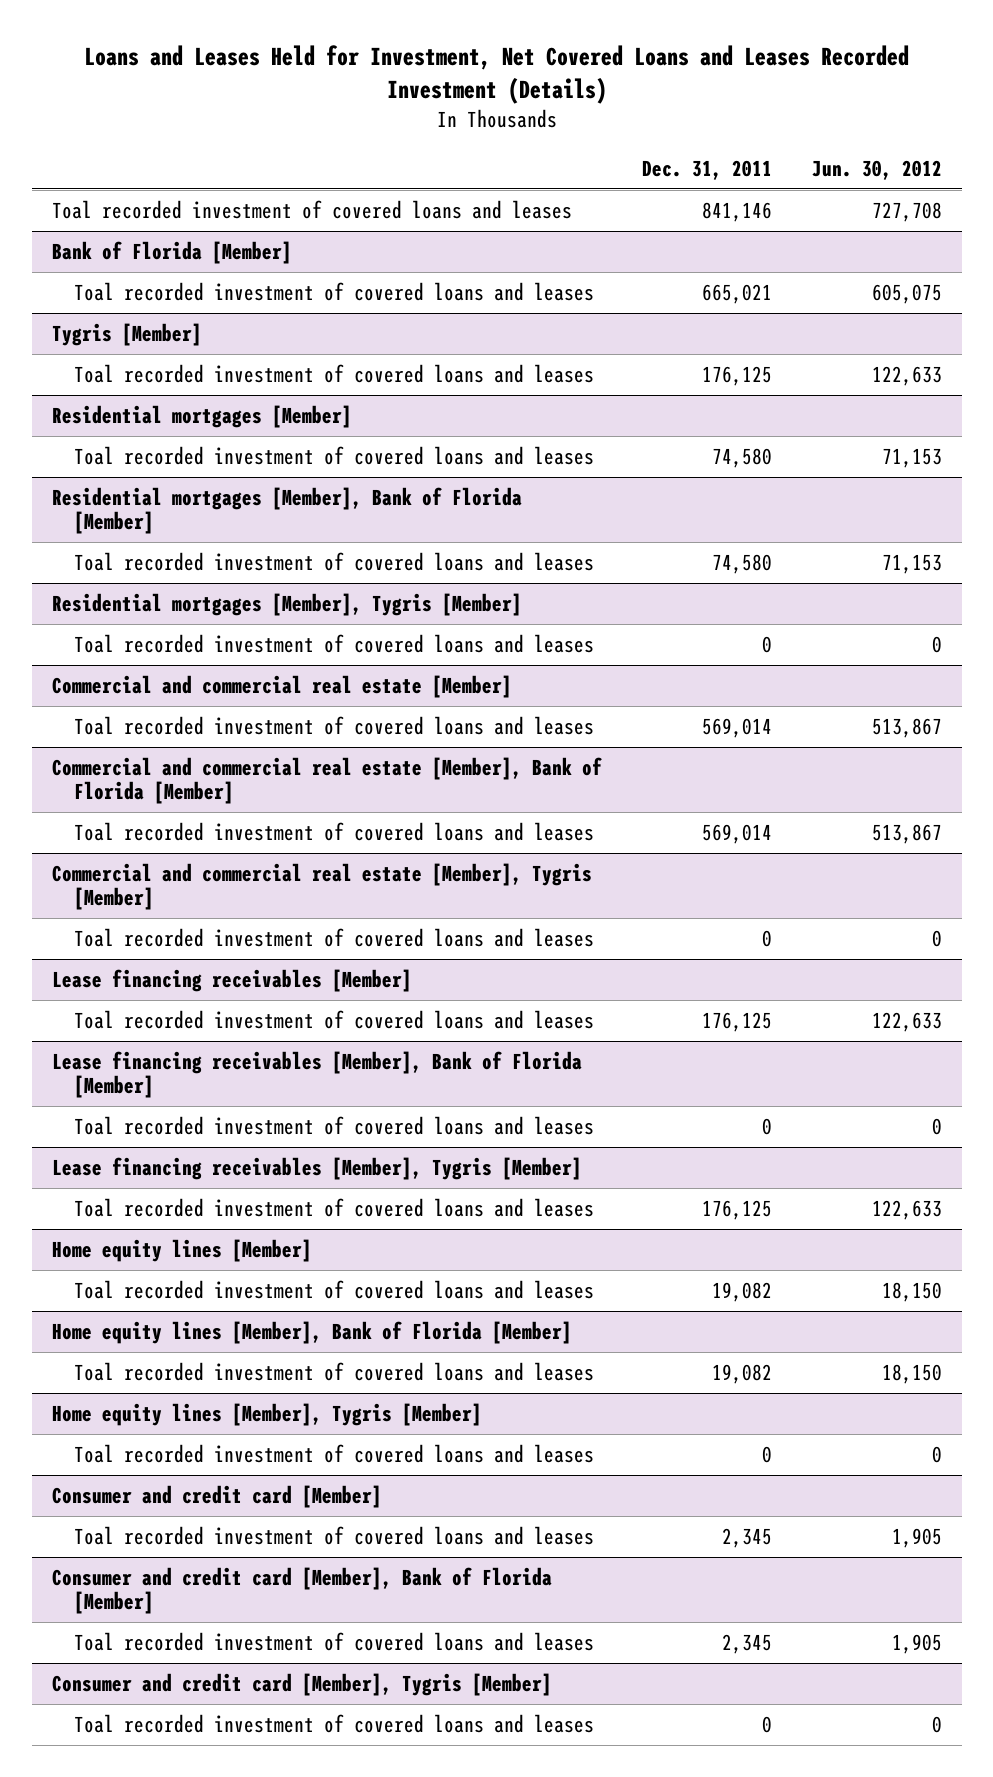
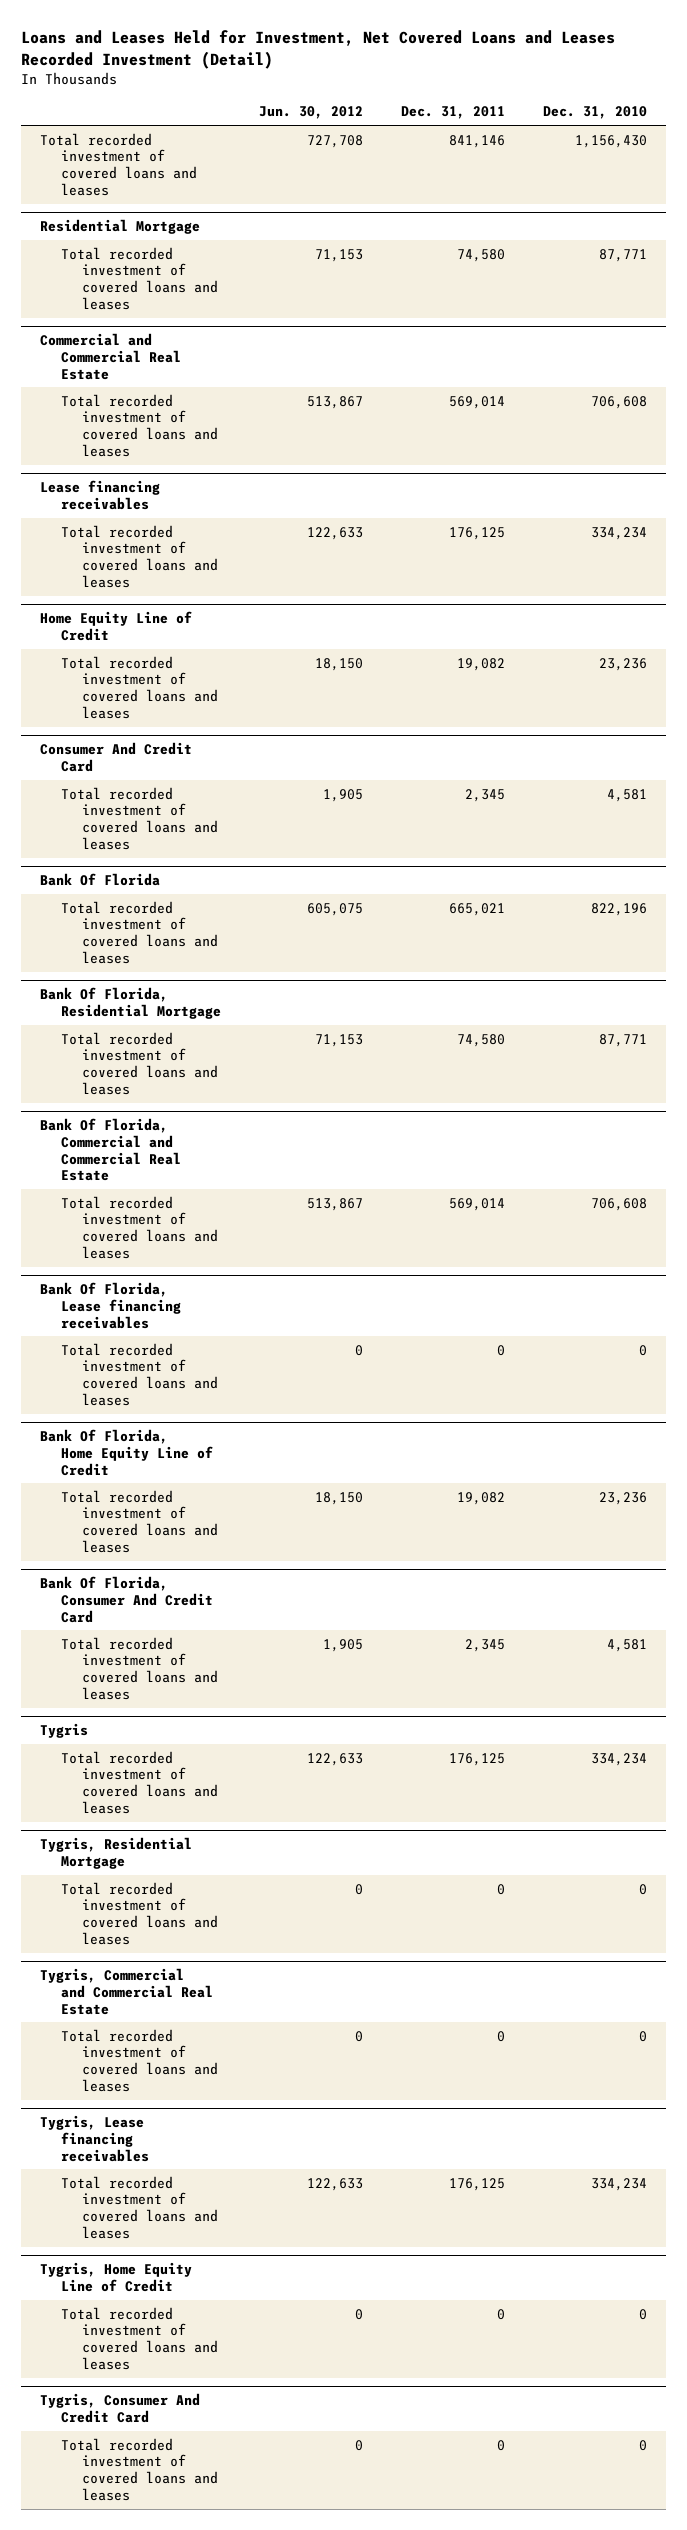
- Loans and Leases Held for Investment, Net Covered Loans and Leases Recorded Investment (Details)
+ Loans and Leases Held for Investment, Net Covered Loans and Leases Recorded Investment (Detail)
- | Dec. 31, 2011 | Jun. 30, 2012
+ | Jun. 30, 2012 | Dec. 31, 2011 | Dec. 31, 2010
- Toal recorded investment of covered loans and leases | 841,146 | 727,708
- Bank of Florida [Member]
- Toal recorded investment of covered loans and leases | 665,021 | 605,075
- Tygris [Member]
- Toal recorded investment of covered loans and leases | 176,125 | 122,633
- Residential mortgages [Member]
- Toal recorded investment of covered loans and leases | 74,580 | 71,153
- Residential mortgages [Member], Bank of Florida [Member]
- Toal recorded investment of covered loans and leases | 74,580 | 71,153
- Residential mortgages [Member], Tygris [Member]
- Toal recorded investment of covered loans and leases | 0 | 0
- Commercial and commercial real estate [Member]
- Toal recorded investment of covered loans and leases | 569,014 | 513,867
- Commercial and commercial real estate [Member], Bank of Florida [Member]
- Toal recorded investment of covered loans and leases | 569,014 | 513,867
- Commercial and commercial real estate [Member], Tygris [Member]
- Toal recorded investment of covered loans and leases | 0 | 0
- Lease financing receivables [Member]
- Toal recorded investment of covered loans and leases | 176,125 | 122,633
- Lease financing receivables [Member], Bank of Florida [Member]
- Toal recorded investment of covered loans and leases | 0 | 0
- Lease financing receivables [Member], Tygris [Member]
- Toal recorded investment of covered loans and leases | 176,125 | 122,633
- Home equity lines [Member]
- Toal recorded investment of covered loans and leases | 19,082 | 18,150
- Home equity lines [Member], Bank of Florida [Member]
- Toal recorded investment of covered loans and leases | 19,082 | 18,150
- Home equity lines [Member], Tygris [Member]
- Toal recorded investment of covered loans and leases | 0 | 0
- Consumer and credit card [Member]
- Toal recorded investment of covered loans and leases | 2,345 | 1,905
- Consumer and credit card [Member], Bank of Florida [Member]
- Toal recorded investment of covered loans and leases | 2,345 | 1,905
- Consumer and credit card [Member], Tygris [Member]
- Toal recorded investment of covered loans and leases | 0 | 0
+ Total recorded investment of covered loans and leases | 727,708 | 841,146 | 1,156,430
+ Residential Mortgage
+ Total recorded investment of covered loans and leases | 71,153 | 74,580 | 87,771
+ Commercial and Commercial Real Estate
+ Total recorded investment of covered loans and leases | 513,867 | 569,014 | 706,608
+ Lease financing receivables
+ Total recorded investment of covered loans and leases | 122,633 | 176,125 | 334,234
+ Home Equity Line of Credit
+ Total recorded investment of covered loans and leases | 18,150 | 19,082 | 23,236
+ Consumer And Credit Card
+ Total recorded investment of covered loans and leases | 1,905 | 2,345 | 4,581
+ Bank Of Florida
+ Total recorded investment of covered loans and leases | 605,075 | 665,021 | 822,196
+ Bank Of Florida, Residential Mortgage
+ Total recorded investment of covered loans and leases | 71,153 | 74,580 | 87,771
+ Bank Of Florida, Commercial and Commercial Real Estate
+ Total recorded investment of covered loans and leases | 513,867 | 569,014 | 706,608
+ Bank Of Florida, Lease financing receivables
+ Total recorded investment of covered loans and leases | 0 | 0 | 0
+ Bank Of Florida, Home Equity Line of Credit
+ Total recorded investment of covered loans and leases | 18,150 | 19,082 | 23,236
+ Bank Of Florida, Consumer And Credit Card
+ Total recorded investment of covered loans and leases | 1,905 | 2,345 | 4,581
+ Tygris
+ Total recorded investment of covered loans and leases | 122,633 | 176,125 | 334,234
+ Tygris, Residential Mortgage
+ Total recorded investment of covered loans and leases | 0 | 0 | 0
+ Tygris, Commercial and Commercial Real Estate
+ Total recorded investment of covered loans and leases | 0 | 0 | 0
+ Tygris, Lease financing receivables
+ Total recorded investment of covered loans and leases | 122,633 | 176,125 | 334,234
+ Tygris, Home Equity Line of Credit
+ Total recorded investment of covered loans and leases | 0 | 0 | 0
+ Tygris, Consumer And Credit Card
+ Total recorded investment of covered loans and leases | 0 | 0 | 0

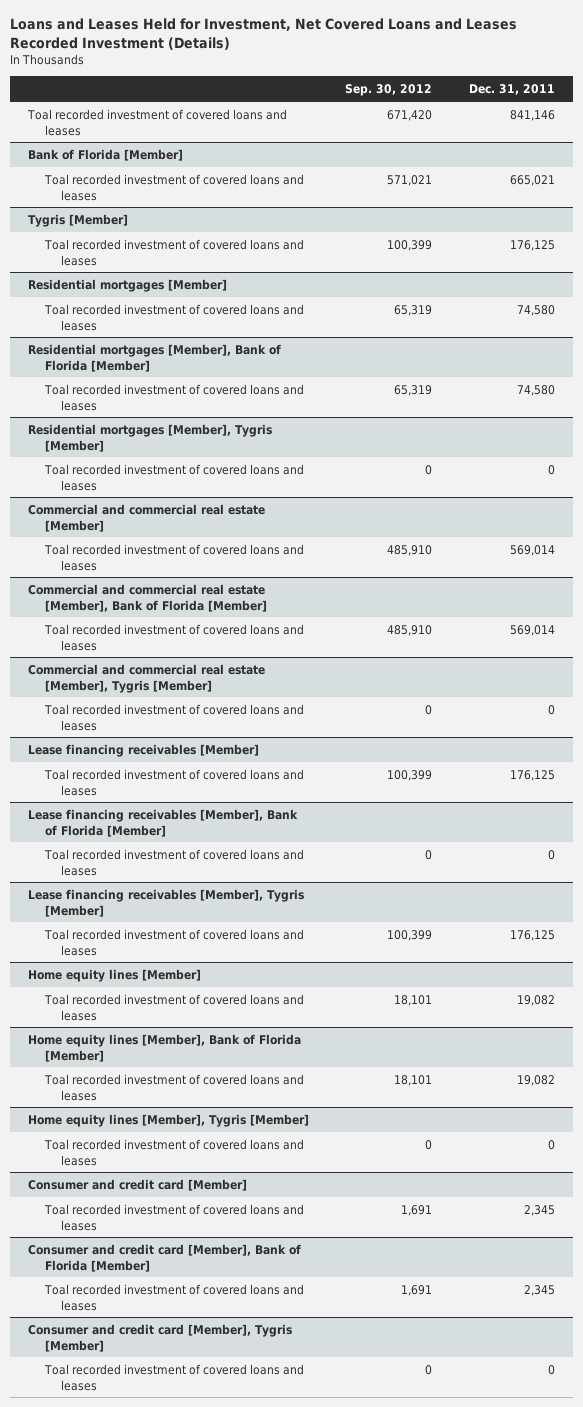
- Loans and Leases Held for Investment, Net Covered Loans and Leases Recorded Investment (Detail)
+ Loans and Leases Held for Investment, Net Covered Loans and Leases Recorded Investment (Details)
- | Jun. 30, 2012 | Dec. 31, 2011 | Dec. 31, 2010
+ | Sep. 30, 2012 | Dec. 31, 2011
- Total recorded investment of covered loans and leases | 727,708 | 841,146 | 1,156,430
- Residential Mortgage
- Total recorded investment of covered loans and leases | 71,153 | 74,580 | 87,771
- Commercial and Commercial Real Estate
- Total recorded investment of covered loans and leases | 513,867 | 569,014 | 706,608
- Lease financing receivables
- Total recorded investment of covered loans and leases | 122,633 | 176,125 | 334,234
- Home Equity Line of Credit
- Total recorded investment of covered loans and leases | 18,150 | 19,082 | 23,236
- Consumer And Credit Card
- Total recorded investment of covered loans and leases | 1,905 | 2,345 | 4,581
- Bank Of Florida
- Total recorded investment of covered loans and leases | 605,075 | 665,021 | 822,196
- Bank Of Florida, Residential Mortgage
- Total recorded investment of covered loans and leases | 71,153 | 74,580 | 87,771
- Bank Of Florida, Commercial and Commercial Real Estate
- Total recorded investment of covered loans and leases | 513,867 | 569,014 | 706,608
- Bank Of Florida, Lease financing receivables
- Total recorded investment of covered loans and leases | 0 | 0 | 0
- Bank Of Florida, Home Equity Line of Credit
- Total recorded investment of covered loans and leases | 18,150 | 19,082 | 23,236
- Bank Of Florida, Consumer And Credit Card
- Total recorded investment of covered loans and leases | 1,905 | 2,345 | 4,581
- Tygris
- Total recorded investment of covered loans and leases | 122,633 | 176,125 | 334,234
- Tygris, Residential Mortgage
- Total recorded investment of covered loans and leases | 0 | 0 | 0
- Tygris, Commercial and Commercial Real Estate
- Total recorded investment of covered loans and leases | 0 | 0 | 0
- Tygris, Lease financing receivables
- Total recorded investment of covered loans and leases | 122,633 | 176,125 | 334,234
- Tygris, Home Equity Line of Credit
- Total recorded investment of covered loans and leases | 0 | 0 | 0
- Tygris, Consumer And Credit Card
- Total recorded investment of covered loans and leases | 0 | 0 | 0
+ Toal recorded investment of covered loans and leases | 671,420 | 841,146
+ Bank of Florida [Member]
+ Toal recorded investment of covered loans and leases | 571,021 | 665,021
+ Tygris [Member]
+ Toal recorded investment of covered loans and leases | 100,399 | 176,125
+ Residential mortgages [Member]
+ Toal recorded investment of covered loans and leases | 65,319 | 74,580
+ Residential mortgages [Member], Bank of Florida [Member]
+ Toal recorded investment of covered loans and leases | 65,319 | 74,580
+ Residential mortgages [Member], Tygris [Member]
+ Toal recorded investment of covered loans and leases | 0 | 0
+ Commercial and commercial real estate [Member]
+ Toal recorded investment of covered loans and leases | 485,910 | 569,014
+ Commercial and commercial real estate [Member], Bank of Florida [Member]
+ Toal recorded investment of covered loans and leases | 485,910 | 569,014
+ Commercial and commercial real estate [Member], Tygris [Member]
+ Toal recorded investment of covered loans and leases | 0 | 0
+ Lease financing receivables [Member]
+ Toal recorded investment of covered loans and leases | 100,399 | 176,125
+ Lease financing receivables [Member], Bank of Florida [Member]
+ Toal recorded investment of covered loans and leases | 0 | 0
+ Lease financing receivables [Member], Tygris [Member]
+ Toal recorded investment of covered loans and leases | 100,399 | 176,125
+ Home equity lines [Member]
+ Toal recorded investment of covered loans and leases | 18,101 | 19,082
+ Home equity lines [Member], Bank of Florida [Member]
+ Toal recorded investment of covered loans and leases | 18,101 | 19,082
+ Home equity lines [Member], Tygris [Member]
+ Toal recorded investment of covered loans and leases | 0 | 0
+ Consumer and credit card [Member]
+ Toal recorded investment of covered loans and leases | 1,691 | 2,345
+ Consumer and credit card [Member], Bank of Florida [Member]
+ Toal recorded investment of covered loans and leases | 1,691 | 2,345
+ Consumer and credit card [Member], Tygris [Member]
+ Toal recorded investment of covered loans and leases | 0 | 0

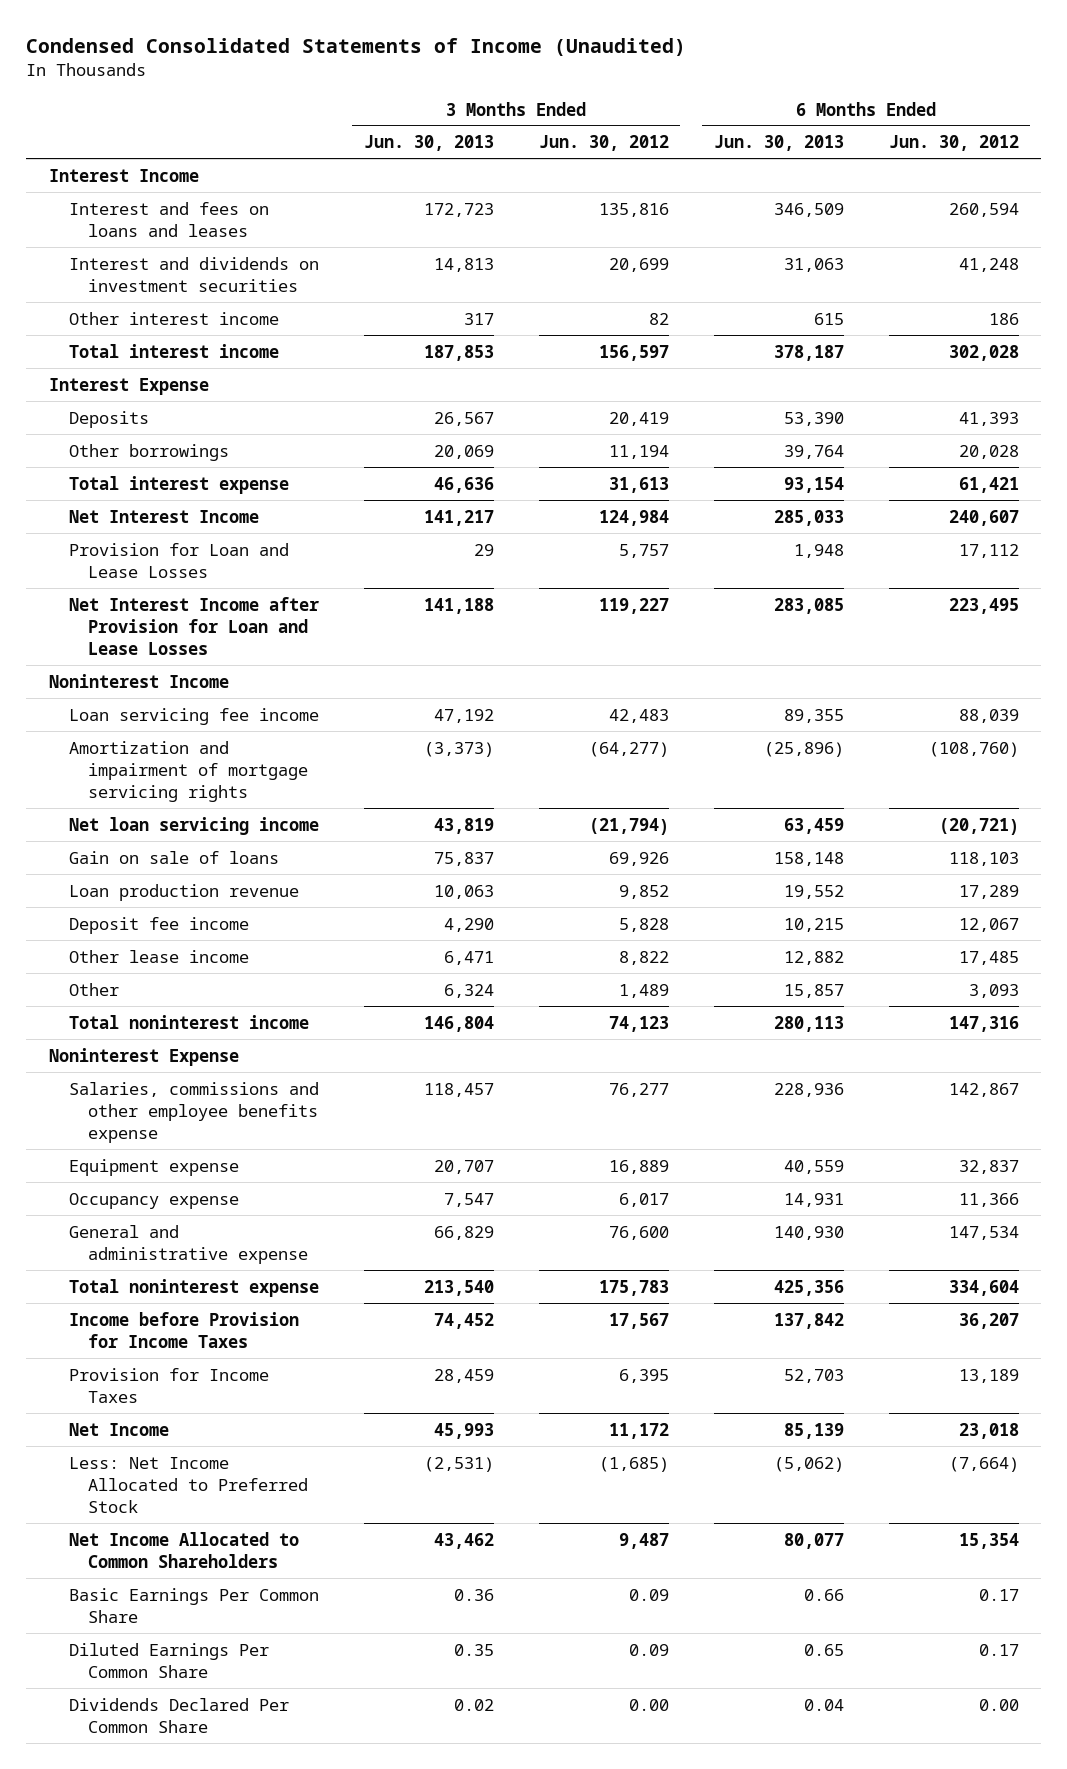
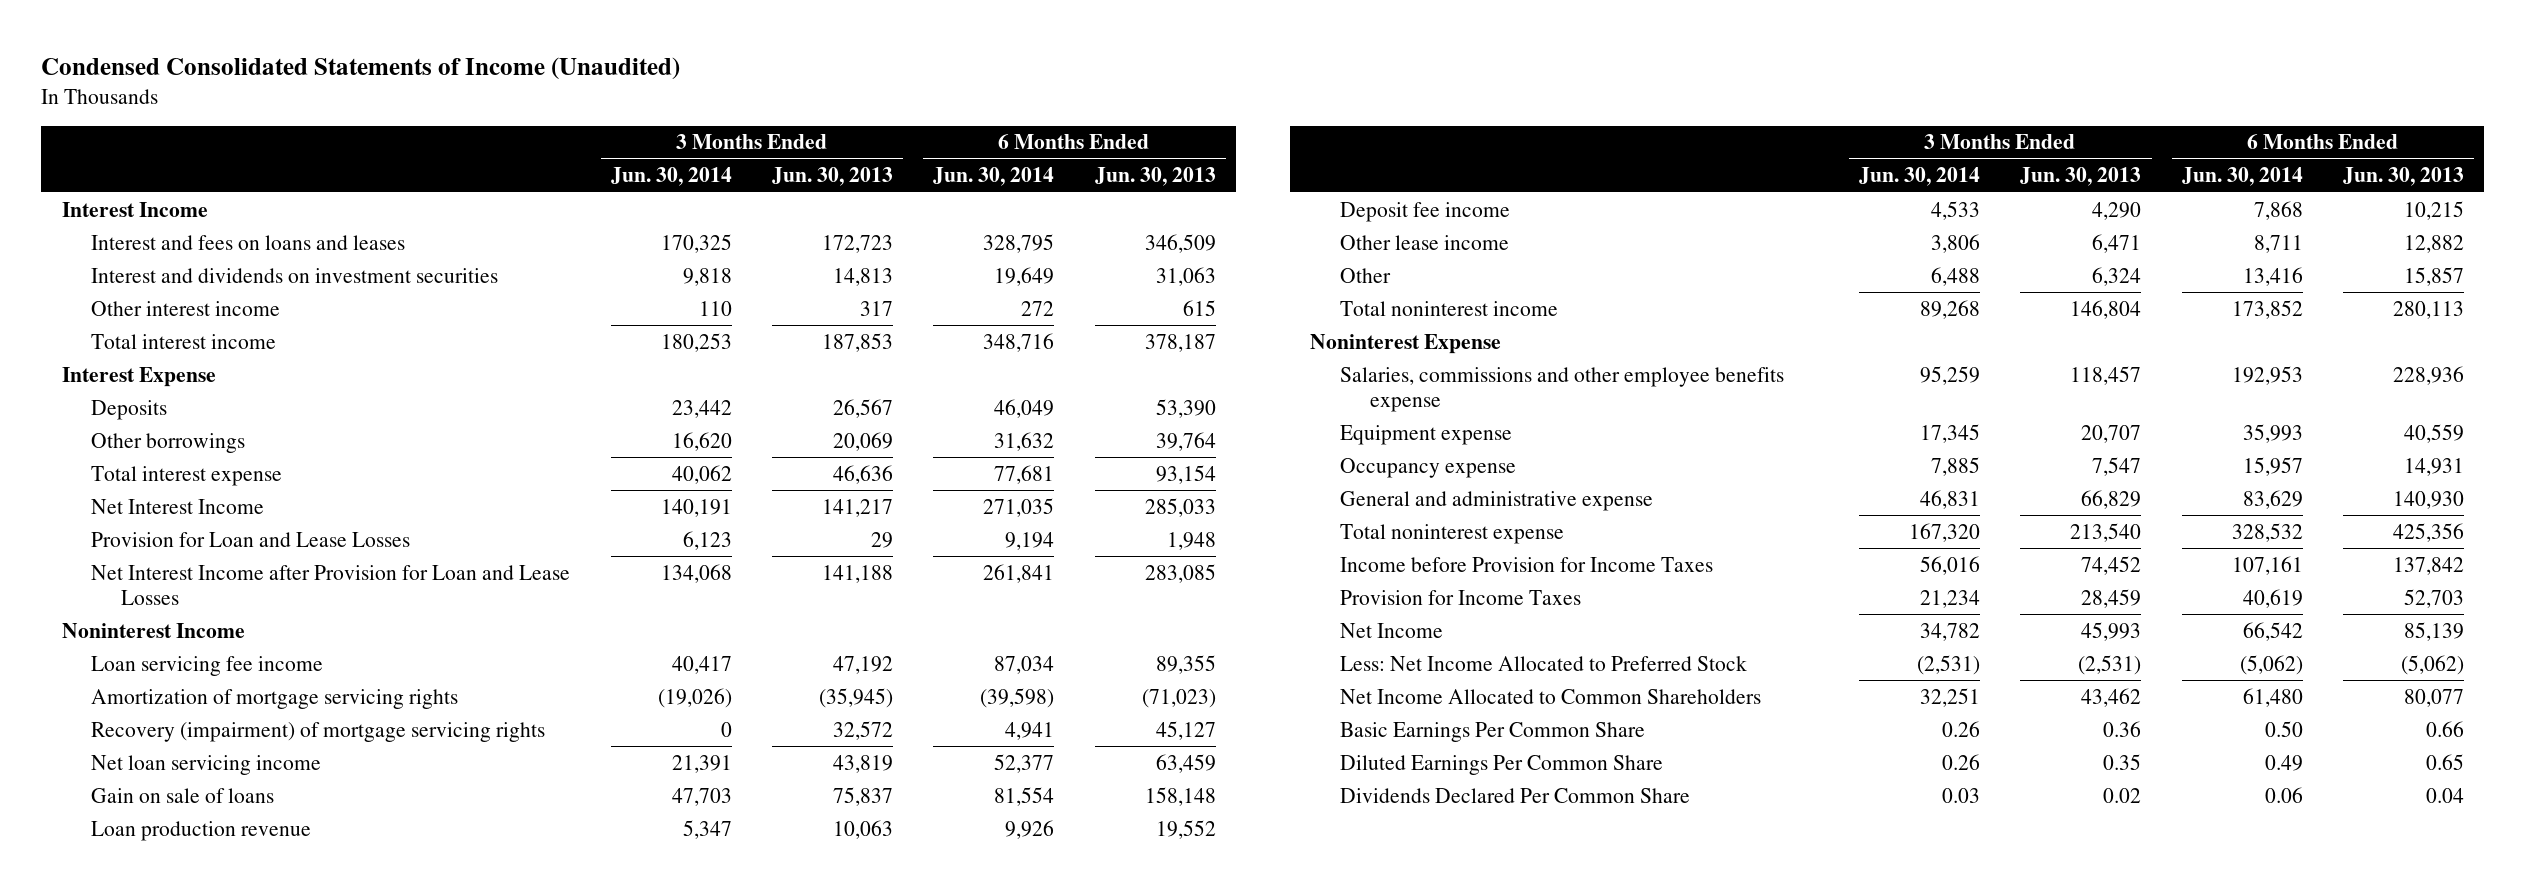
- | 3 Months Ended Jun. 30, 2013 | 3 Months Ended Jun. 30, 2012 | 6 Months Ended Jun. 30, 2013 | 6 Months Ended Jun. 30, 2012
+ | 3 Months Ended Jun. 30, 2014 | 3 Months Ended Jun. 30, 2013 | 6 Months Ended Jun. 30, 2014 | 6 Months Ended Jun. 30, 2013
- Amortization and impairment of mortgage servicing rights | (3,373) | (64,277) | (25,896) | (108,760)
+ Amortization of mortgage servicing rights | (19,026) | (35,945) | (39,598) | (71,023)
+ Recovery (impairment) of mortgage servicing rights | 0 | 32,572 | 4,941 | 45,127

